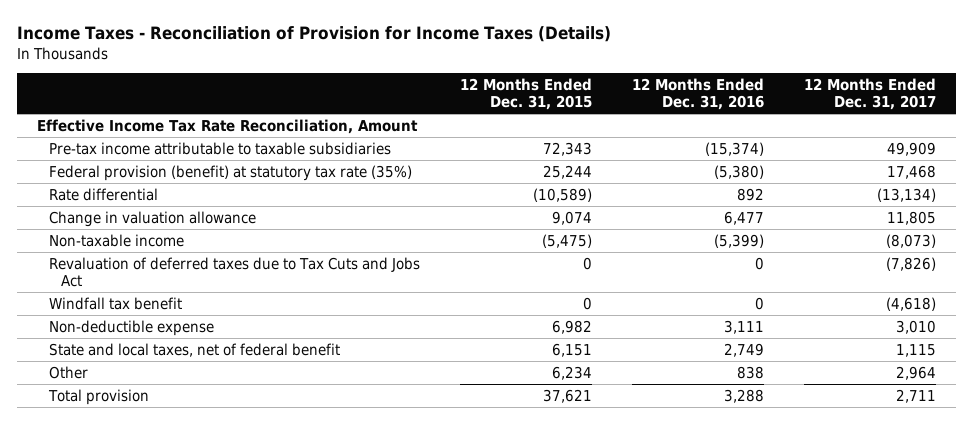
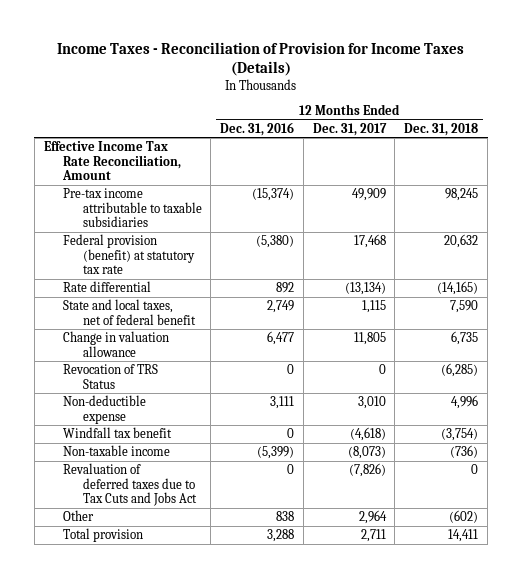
- | 12 Months Ended Dec. 31, 2015 | 12 Months Ended Dec. 31, 2016 | 12 Months Ended Dec. 31, 2017
+ | 12 Months Ended Dec. 31, 2016 | 12 Months Ended Dec. 31, 2017 | 12 Months Ended Dec. 31, 2018
- Federal provision (benefit) at statutory tax rate (35%) | 25,244 | (5,380) | 17,468
+ Federal provision (benefit) at statutory tax rate | (5,380) | 17,468 | 20,632
moved up: State and local taxes, net of federal benefit | 2,749 | 1,115 | 7,590
+ Revocation of TRS Status | 0 | 0 | (6,285)
moved up: Non-deductible expense | 3,111 | 3,010 | 4,996
moved up: Windfall tax benefit | 0 | (4,618) | (3,754)

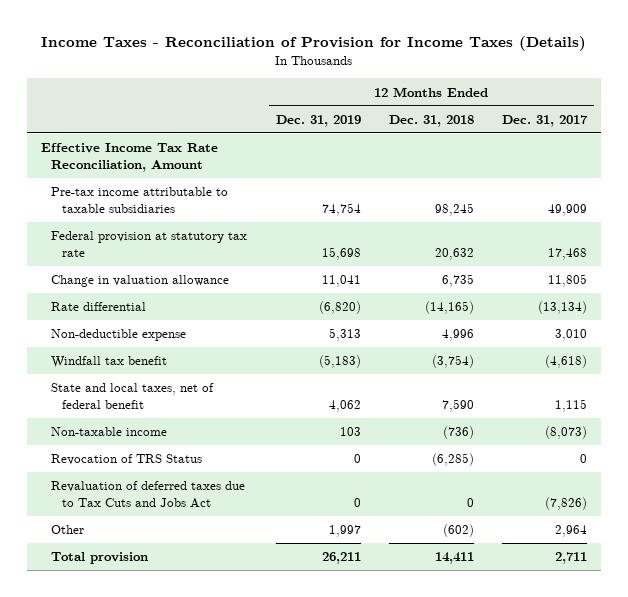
- | 12 Months Ended Dec. 31, 2016 | 12 Months Ended Dec. 31, 2017 | 12 Months Ended Dec. 31, 2018
+ | 12 Months Ended Dec. 31, 2019 | 12 Months Ended Dec. 31, 2018 | 12 Months Ended Dec. 31, 2017
- Federal provision (benefit) at statutory tax rate | (5,380) | 17,468 | 20,632
+ Federal provision at statutory tax rate | 15,698 | 20,632 | 17,468
moved down: Rate differential | (6,820) | (14,165) | (13,134)
moved down: State and local taxes, net of federal benefit | 4,062 | 7,590 | 1,115
moved down: Revocation of TRS Status | 0 | (6,285) | 0

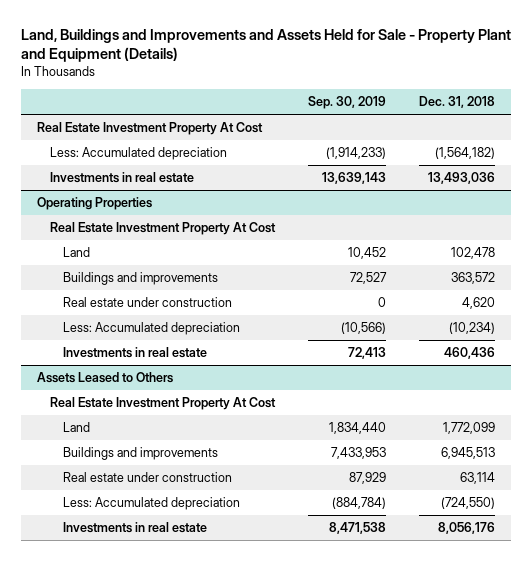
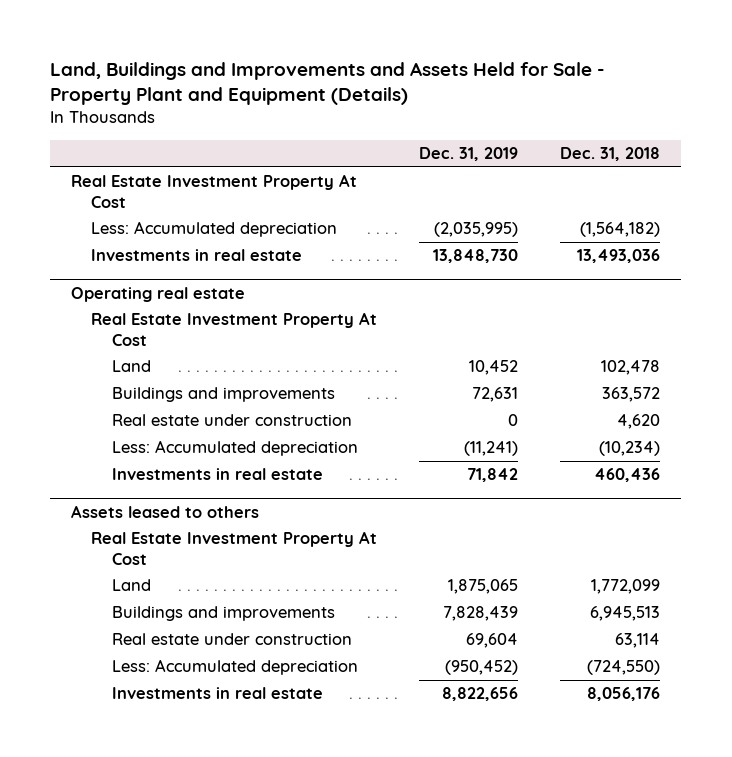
- | Sep. 30, 2019 | Dec. 31, 2018
+ | Dec. 31, 2019 | Dec. 31, 2018
- Operating Properties
+ Operating real estate
- Assets Leased to Others
+ Assets leased to others

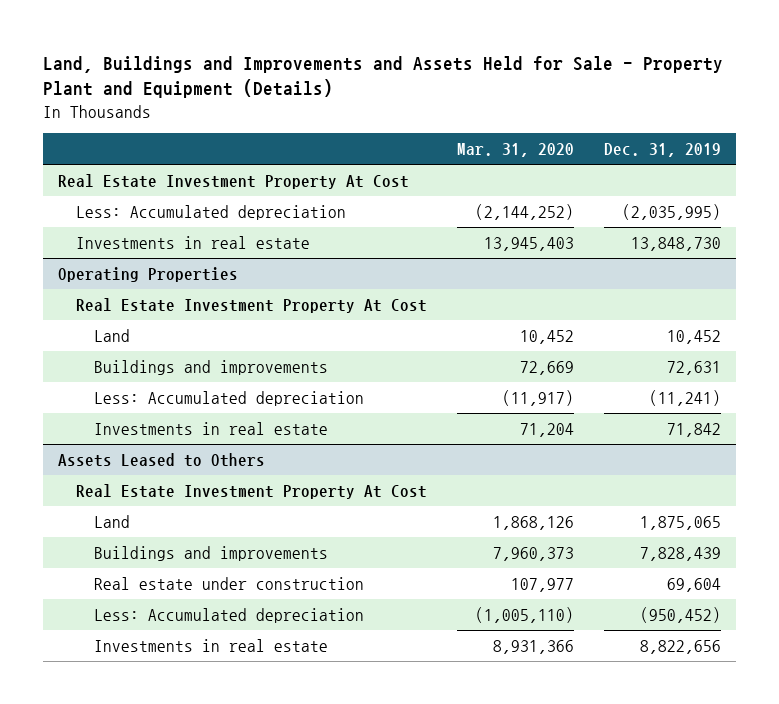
- | Dec. 31, 2019 | Dec. 31, 2018
+ | Mar. 31, 2020 | Dec. 31, 2019
- Operating real estate
+ Operating Properties
- Real estate under construction | 0 | 4,620
- Assets leased to others
+ Assets Leased to Others

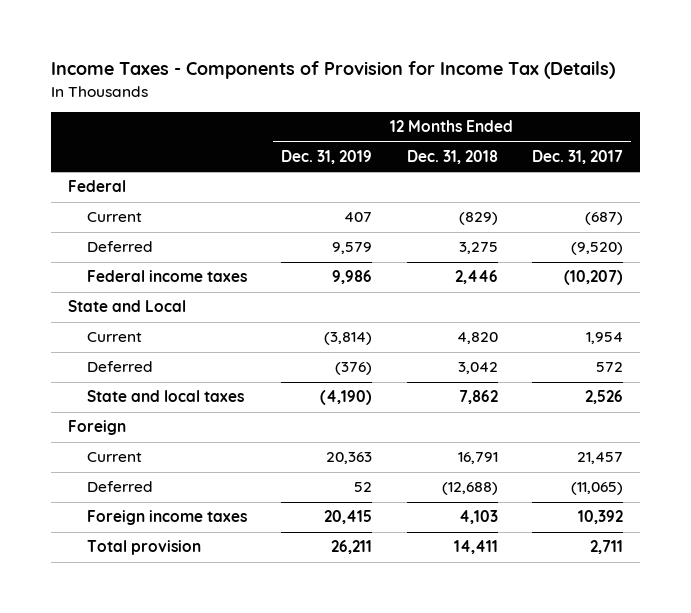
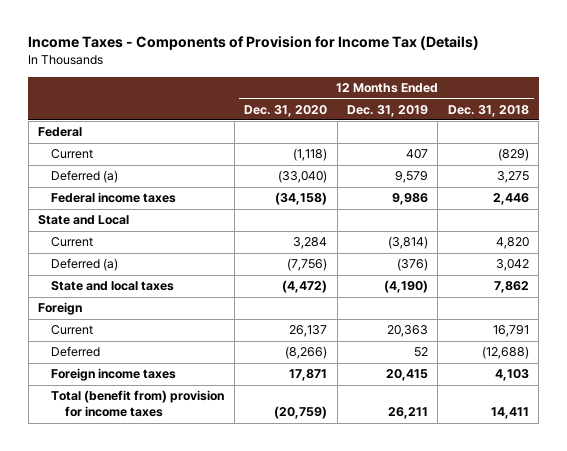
- | 12 Months Ended Dec. 31, 2019 | 12 Months Ended Dec. 31, 2018 | 12 Months Ended Dec. 31, 2017
+ | 12 Months Ended Dec. 31, 2020 | 12 Months Ended Dec. 31, 2019 | 12 Months Ended Dec. 31, 2018
- Deferred | 9,579 | 3,275 | (9,520)
+ Deferred (a) | (33,040) | 9,579 | 3,275
- Deferred | (376) | 3,042 | 572
+ Deferred (a) | (7,756) | (376) | 3,042
- Total provision | 26,211 | 14,411 | 2,711
+ Total (benefit from) provision for income taxes | (20,759) | 26,211 | 14,411

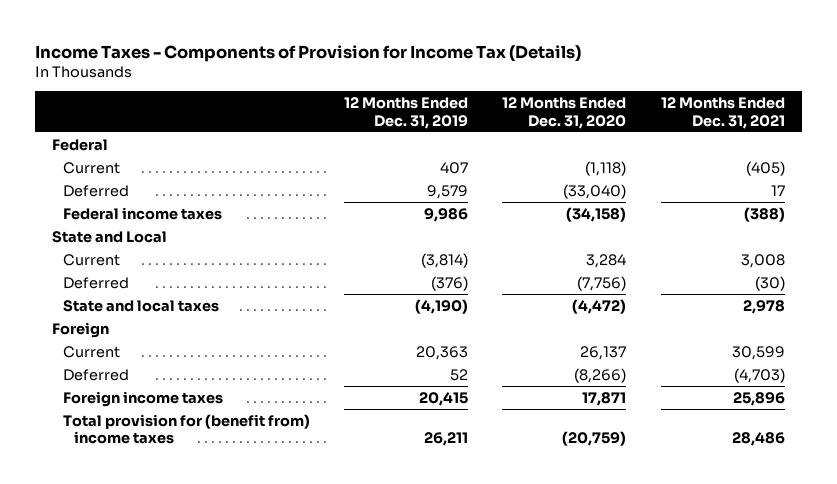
- | 12 Months Ended Dec. 31, 2020 | 12 Months Ended Dec. 31, 2019 | 12 Months Ended Dec. 31, 2018
+ | 12 Months Ended Dec. 31, 2019 | 12 Months Ended Dec. 31, 2020 | 12 Months Ended Dec. 31, 2021
- Deferred (a) | (33,040) | 9,579 | 3,275
+ Deferred | 9,579 | (33,040) | 17
- Deferred (a) | (7,756) | (376) | 3,042
+ Deferred | (376) | (7,756) | (30)
- Total (benefit from) provision for income taxes | (20,759) | 26,211 | 14,411
+ Total provision for (benefit from) income taxes | 26,211 | (20,759) | 28,486

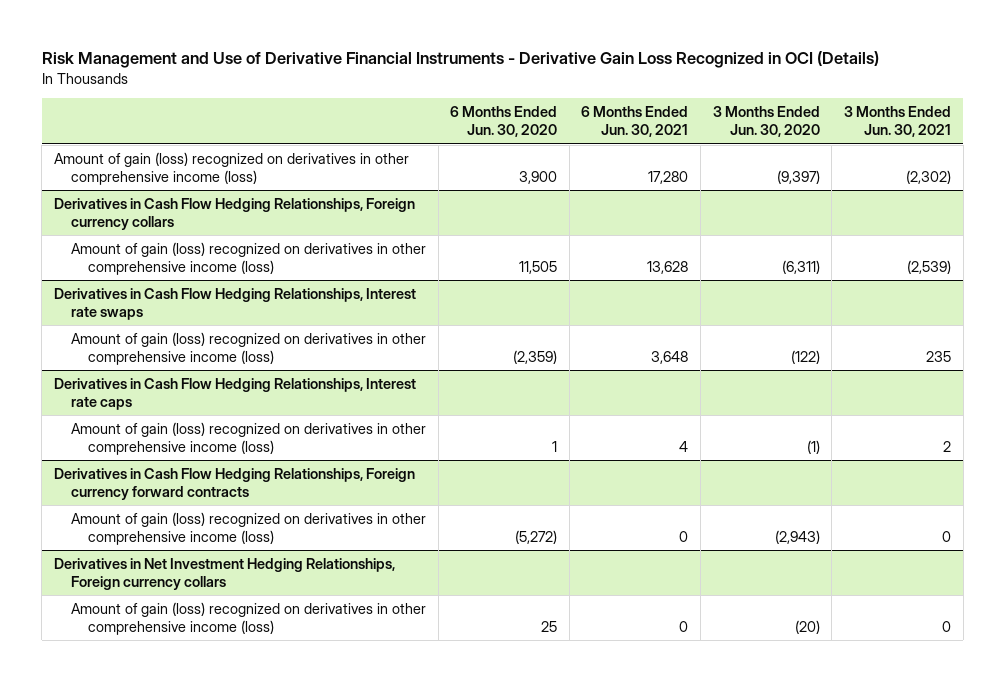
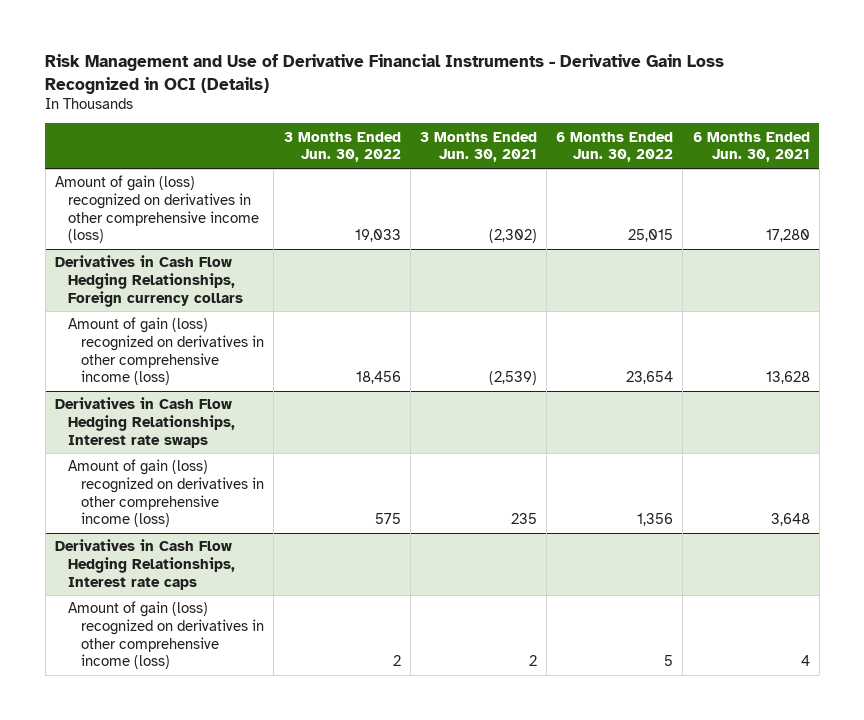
- | 6 Months Ended Jun. 30, 2020 | 6 Months Ended Jun. 30, 2021 | 3 Months Ended Jun. 30, 2020 | 3 Months Ended Jun. 30, 2021
+ | 3 Months Ended Jun. 30, 2022 | 3 Months Ended Jun. 30, 2021 | 6 Months Ended Jun. 30, 2022 | 6 Months Ended Jun. 30, 2021
- Derivatives in Cash Flow Hedging Relationships, Foreign currency forward contracts
- Amount of gain (loss) recognized on derivatives in other comprehensive income (loss) | (5,272) | 0 | (2,943) | 0
- Derivatives in Net Investment Hedging Relationships, Foreign currency collars
- Amount of gain (loss) recognized on derivatives in other comprehensive income (loss) | 25 | 0 | (20) | 0

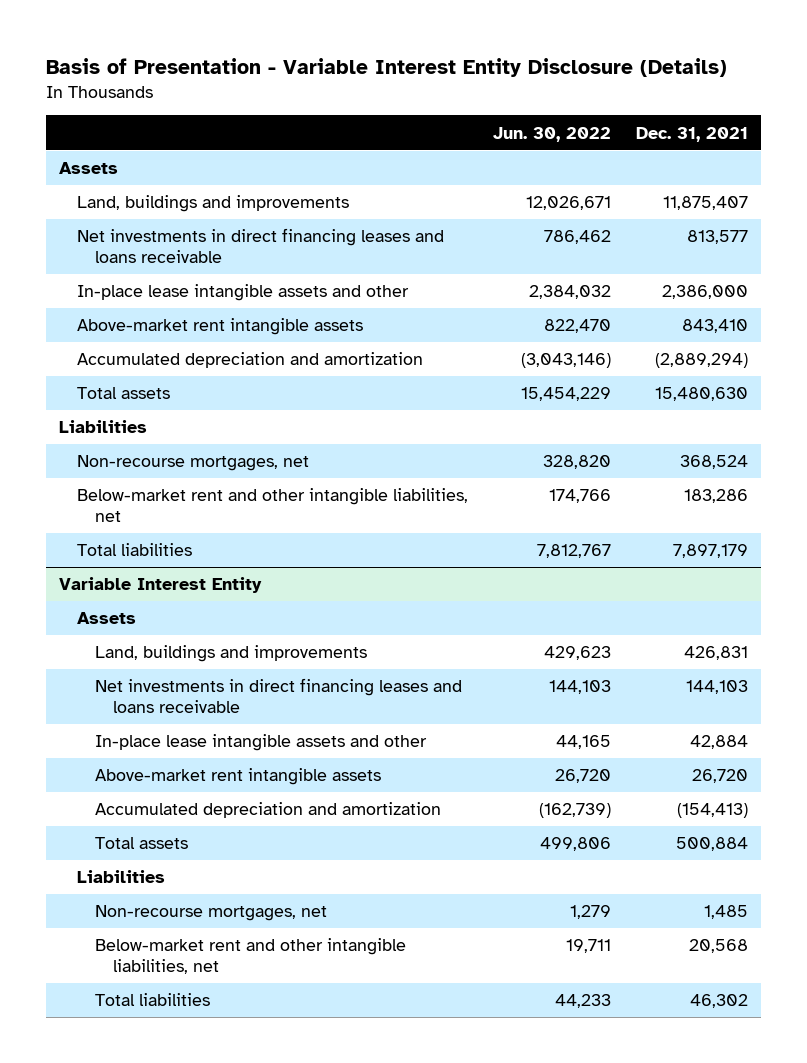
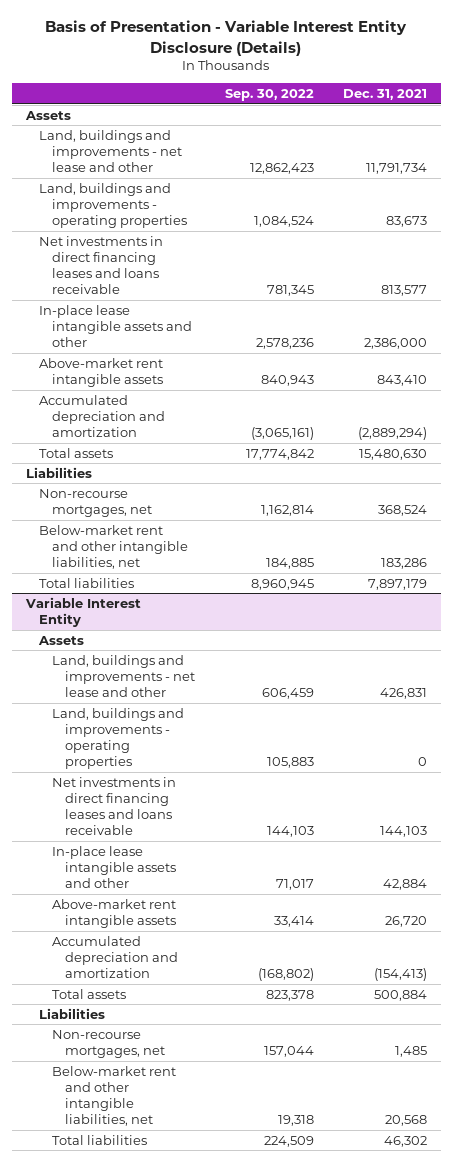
- | Jun. 30, 2022 | Dec. 31, 2021
+ | Sep. 30, 2022 | Dec. 31, 2021
- Land, buildings and improvements | 12,026,671 | 11,875,407
+ Land, buildings and improvements - net lease and other | 12,862,423 | 11,791,734
+ Land, buildings and improvements - operating properties | 1,084,524 | 83,673
@ Variable Interest Entity
- Land, buildings and improvements | 429,623 | 426,831
+ Land, buildings and improvements - net lease and other | 606,459 | 426,831
+ Land, buildings and improvements - operating properties | 105,883 | 0

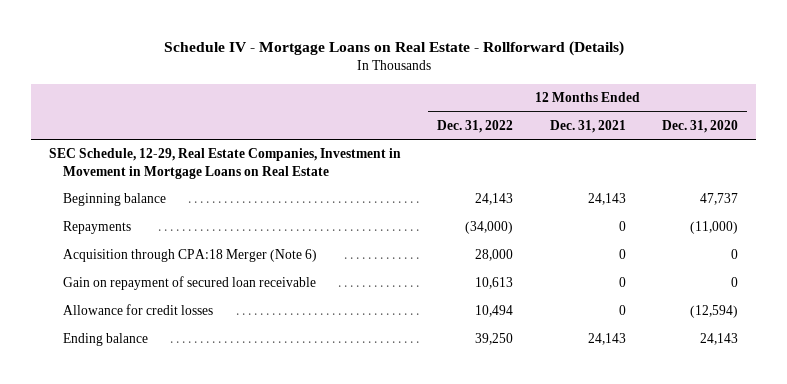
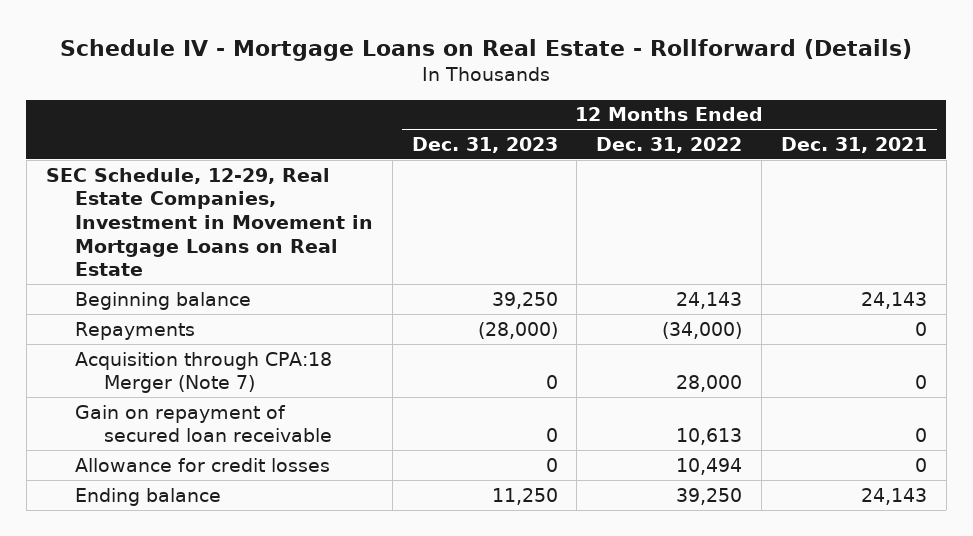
- | 12 Months Ended Dec. 31, 2022 | 12 Months Ended Dec. 31, 2021 | 12 Months Ended Dec. 31, 2020
+ | 12 Months Ended Dec. 31, 2023 | 12 Months Ended Dec. 31, 2022 | 12 Months Ended Dec. 31, 2021
- Acquisition through CPA:18 Merger (Note 6) | 28,000 | 0 | 0
+ Acquisition through CPA:18 Merger (Note 7) | 0 | 28,000 | 0

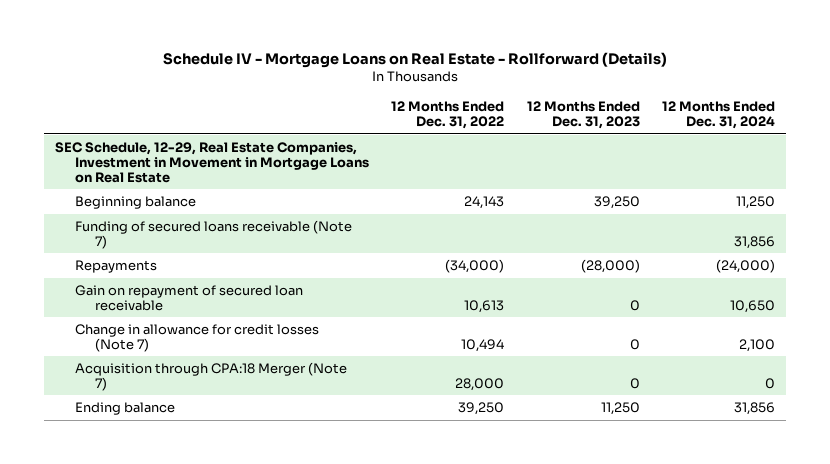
- | 12 Months Ended Dec. 31, 2023 | 12 Months Ended Dec. 31, 2022 | 12 Months Ended Dec. 31, 2021
+ | 12 Months Ended Dec. 31, 2022 | 12 Months Ended Dec. 31, 2023 | 12 Months Ended Dec. 31, 2024
+ Funding of secured loans receivable (Note 7) | | | 31,856
- Allowance for credit losses | 0 | 10,494 | 0
+ Change in allowance for credit losses (Note 7) | 10,494 | 0 | 2,100
moved down: Acquisition through CPA:18 Merger (Note 7) | 28,000 | 0 | 0

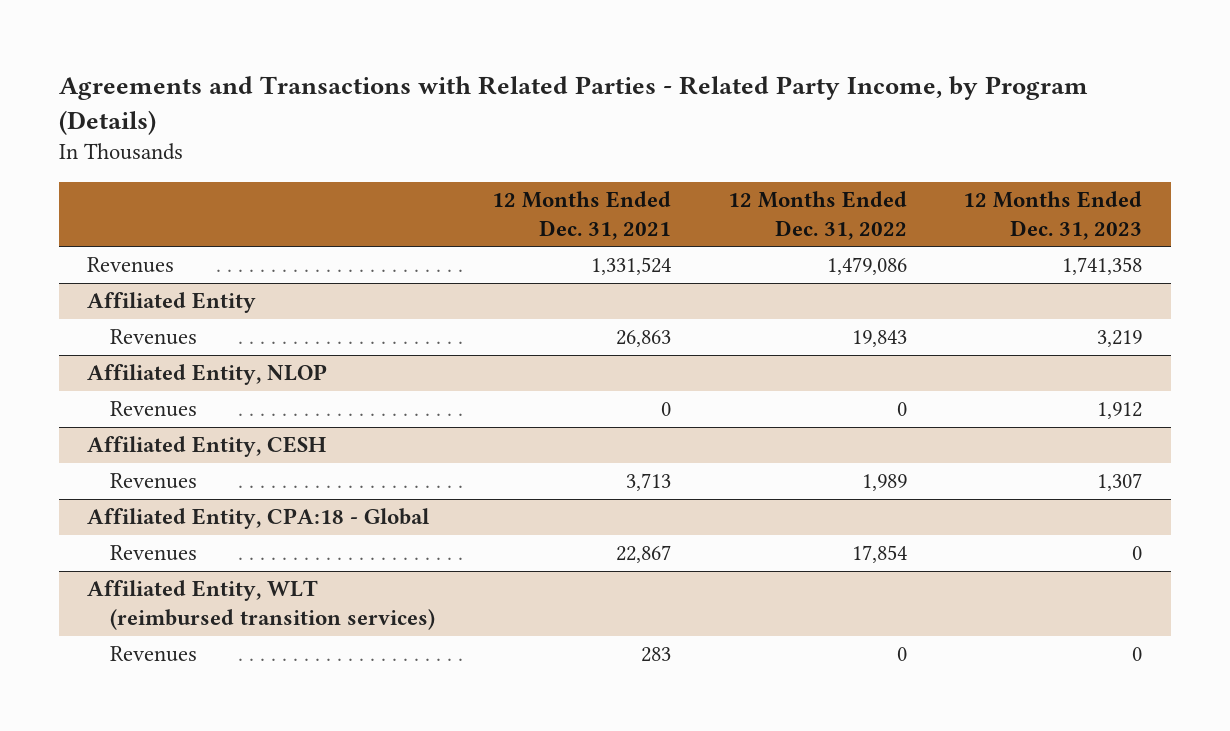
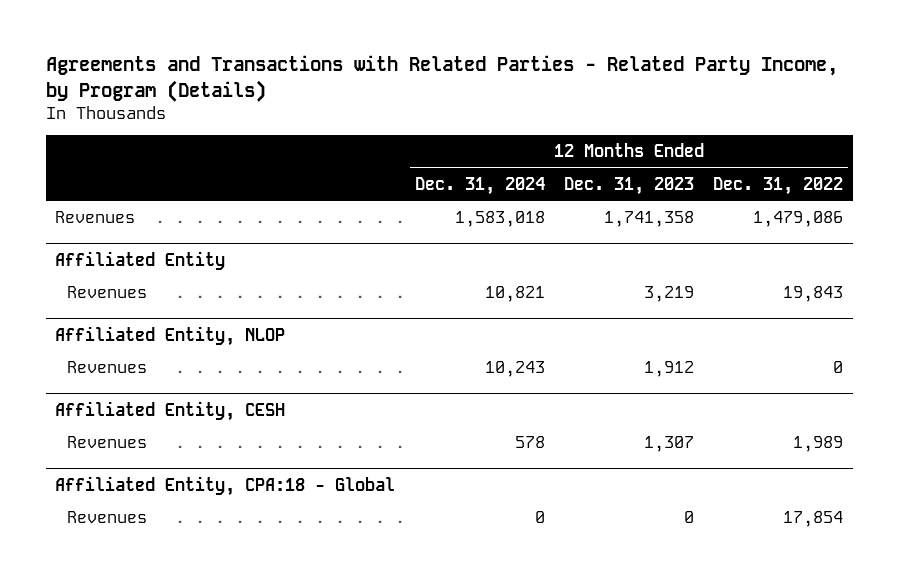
- | 12 Months Ended Dec. 31, 2021 | 12 Months Ended Dec. 31, 2022 | 12 Months Ended Dec. 31, 2023
+ | 12 Months Ended Dec. 31, 2024 | 12 Months Ended Dec. 31, 2023 | 12 Months Ended Dec. 31, 2022
- Affiliated Entity, WLT (reimbursed transition services)
- Revenues | 283 | 0 | 0

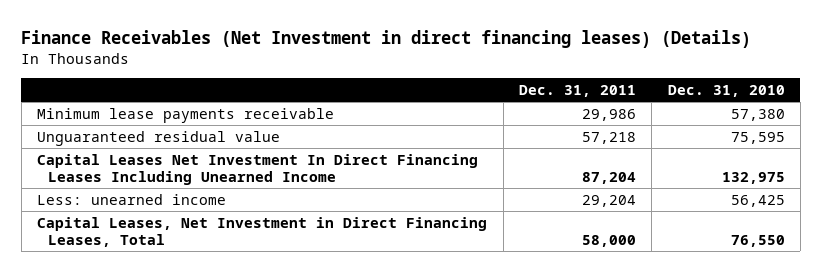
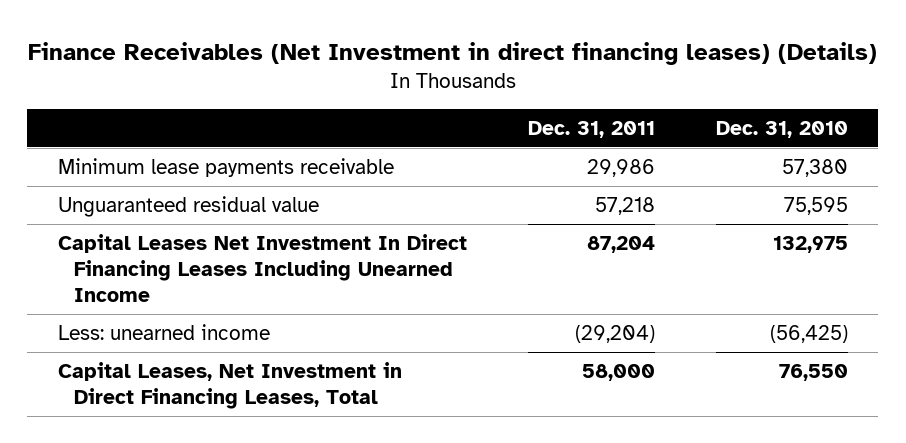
- Less: unearned income | 29,204 | 56,425
+ Less: unearned income | (29,204) | (56,425)

